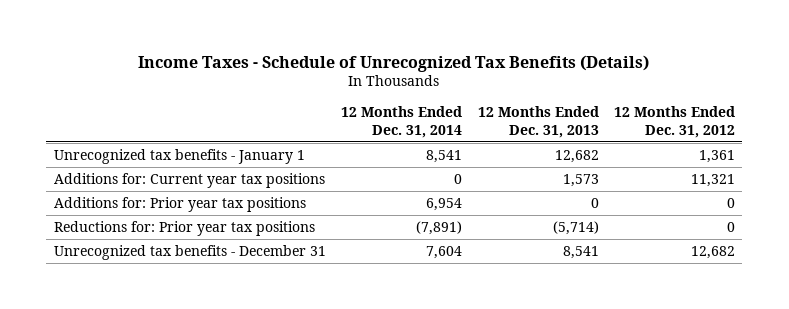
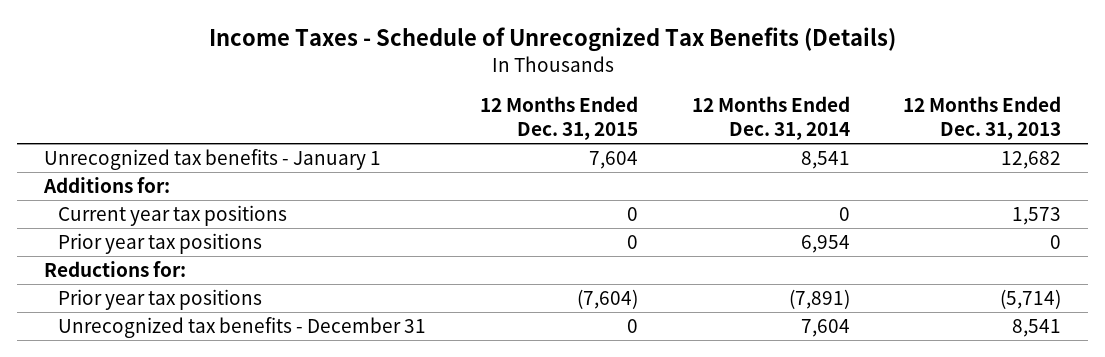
- | 12 Months Ended Dec. 31, 2014 | 12 Months Ended Dec. 31, 2013 | 12 Months Ended Dec. 31, 2012
+ | 12 Months Ended Dec. 31, 2015 | 12 Months Ended Dec. 31, 2014 | 12 Months Ended Dec. 31, 2013
- Additions for: Current year tax positions | 0 | 1,573 | 11,321
- Additions for: Prior year tax positions | 6,954 | 0 | 0
- Reductions for: Prior year tax positions | (7,891) | (5,714) | 0
+ Additions for:
+ Current year tax positions | 0 | 0 | 1,573
+ Prior year tax positions | 0 | 6,954 | 0
+ Reductions for:
+ Prior year tax positions | (7,604) | (7,891) | (5,714)

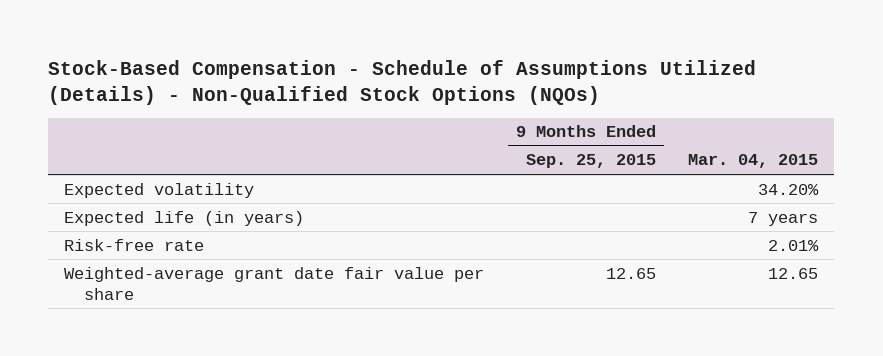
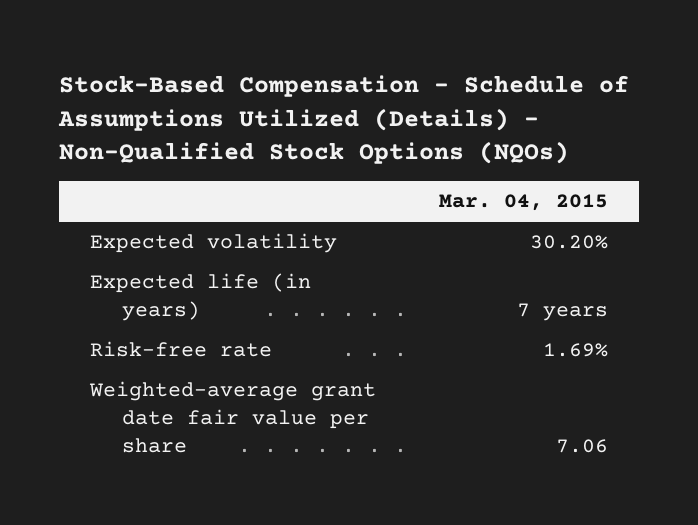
- | 9 Months Ended Sep. 25, 2015 | Mar. 04, 2015
+ | Mar. 04, 2015
- Expected volatility | | 34.20%
+ Expected volatility | 30.20%
- Risk-free rate | | 2.01%
- Weighted-average grant date fair value per share | 12.65 | 12.65
+ Risk-free rate | 1.69%
+ Weighted-average grant date fair value per share | 7.06

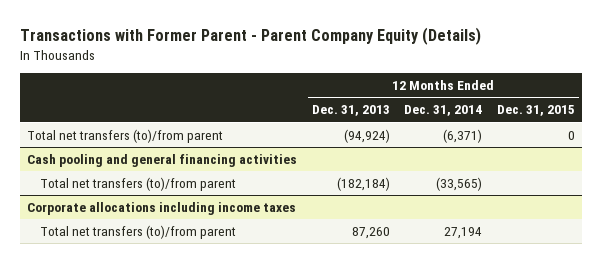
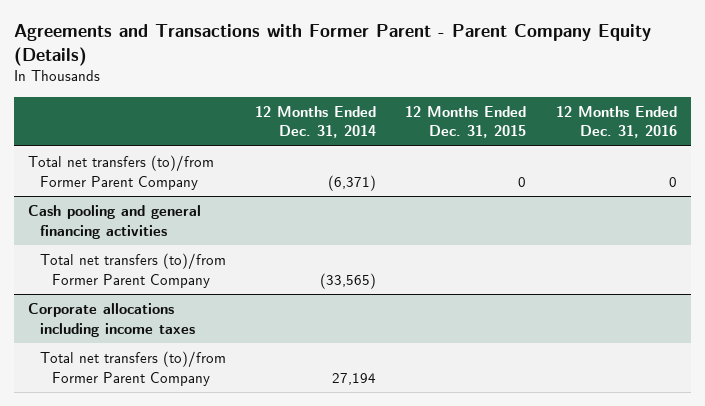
- Transactions with Former Parent - Parent Company Equity (Details)
+ Agreements and Transactions with Former Parent - Parent Company Equity (Details)
- | 12 Months Ended Dec. 31, 2013 | 12 Months Ended Dec. 31, 2014 | 12 Months Ended Dec. 31, 2015
+ | 12 Months Ended Dec. 31, 2014 | 12 Months Ended Dec. 31, 2015 | 12 Months Ended Dec. 31, 2016
- Total net transfers (to)/from parent | (94,924) | (6,371) | 0
+ Total net transfers (to)/from Former Parent Company | (6,371) | 0 | 0
@ Cash pooling and general financing activities
- Total net transfers (to)/from parent | (182,184) | (33,565) |
+ Total net transfers (to)/from Former Parent Company | (33,565) | |
@ Corporate allocations including income taxes
- Total net transfers (to)/from parent | 87,260 | 27,194 |
+ Total net transfers (to)/from Former Parent Company | 27,194 | |

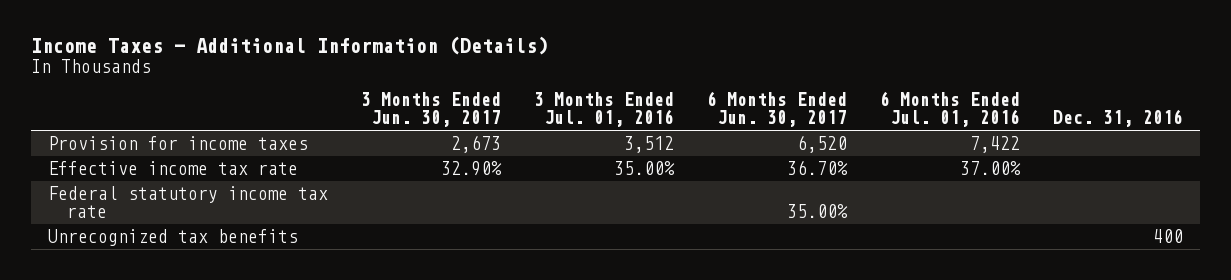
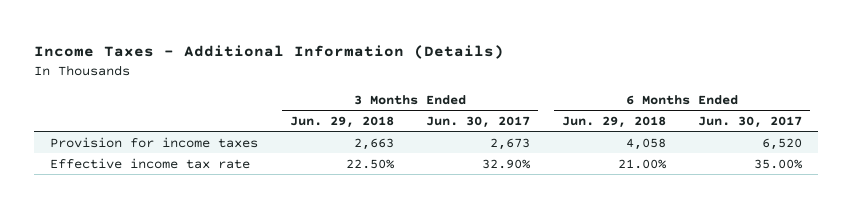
- | 3 Months Ended Jun. 30, 2017 | 3 Months Ended Jul. 01, 2016 | 6 Months Ended Jun. 30, 2017 | 6 Months Ended Jul. 01, 2016 | Dec. 31, 2016
+ | 3 Months Ended Jun. 29, 2018 | 3 Months Ended Jun. 30, 2017 | 6 Months Ended Jun. 29, 2018 | 6 Months Ended Jun. 30, 2017
- Effective income tax rate | 32.90% | 35.00% | 36.70% | 37.00% |
- Federal statutory income tax rate | | | 35.00% | |
- Unrecognized tax benefits | | | | | 400
+ Effective income tax rate | 22.50% | 32.90% | 21.00% | 35.00%

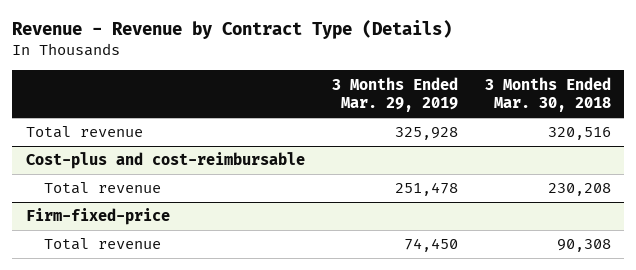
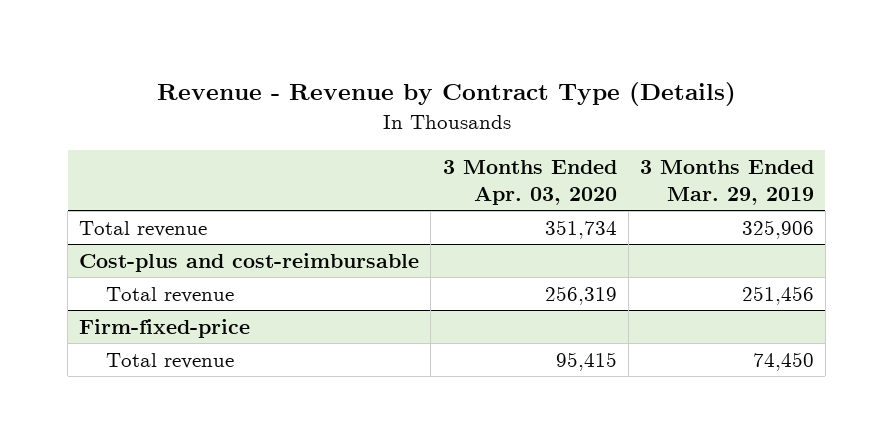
- | 3 Months Ended Mar. 29, 2019 | 3 Months Ended Mar. 30, 2018
+ | 3 Months Ended Apr. 03, 2020 | 3 Months Ended Mar. 29, 2019
- Total revenue | 325,928 | 320,516
+ Total revenue | 351,734 | 325,906
@ Cost-plus and cost-reimbursable
- Total revenue | 251,478 | 230,208
+ Total revenue | 256,319 | 251,456

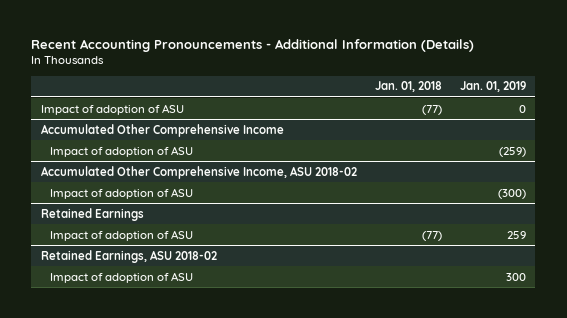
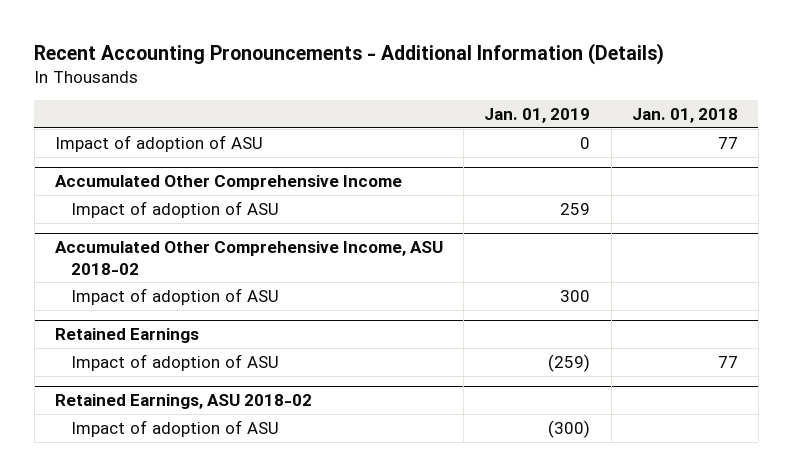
- | Jan. 01, 2018 | Jan. 01, 2019
+ | Jan. 01, 2019 | Jan. 01, 2018
- Impact of adoption of ASU | (77) | 0
+ Impact of adoption of ASU | 0 | 77
@ Accumulated Other Comprehensive Income
- Impact of adoption of ASU | | (259)
+ Impact of adoption of ASU | 259 |
@ Accumulated Other Comprehensive Income, ASU 2018-02
- Impact of adoption of ASU | | (300)
+ Impact of adoption of ASU | 300 |
@ Retained Earnings
- Impact of adoption of ASU | (77) | 259
+ Impact of adoption of ASU | (259) | 77
@ Retained Earnings, ASU 2018-02
- Impact of adoption of ASU | | 300
+ Impact of adoption of ASU | (300) |

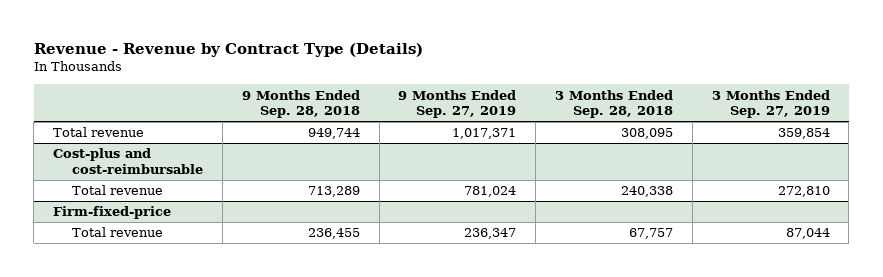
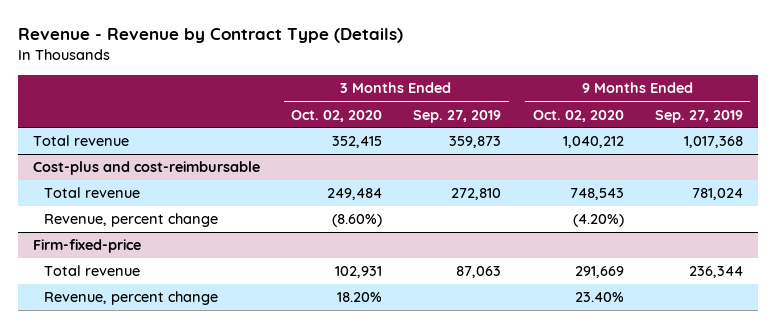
- | 9 Months Ended Sep. 28, 2018 | 9 Months Ended Sep. 27, 2019 | 3 Months Ended Sep. 28, 2018 | 3 Months Ended Sep. 27, 2019
+ | 3 Months Ended Oct. 02, 2020 | 3 Months Ended Sep. 27, 2019 | 9 Months Ended Oct. 02, 2020 | 9 Months Ended Sep. 27, 2019
- Total revenue | 949,744 | 1,017,371 | 308,095 | 359,854
+ Total revenue | 352,415 | 359,873 | 1,040,212 | 1,017,368
@ Cost-plus and cost-reimbursable
+ Revenue, percent change | (8.60%) | | (4.20%) |
@ Firm-fixed-price
- Total revenue | 236,455 | 236,347 | 67,757 | 87,044
+ Total revenue | 102,931 | 87,063 | 291,669 | 236,344
+ Revenue, percent change | 18.20% | | 23.40% |

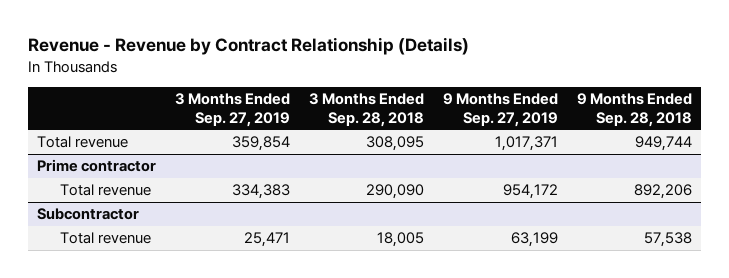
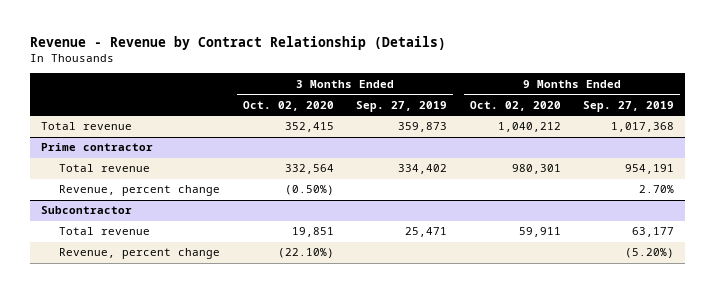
- | 3 Months Ended Sep. 27, 2019 | 3 Months Ended Sep. 28, 2018 | 9 Months Ended Sep. 27, 2019 | 9 Months Ended Sep. 28, 2018
+ | 3 Months Ended Oct. 02, 2020 | 3 Months Ended Sep. 27, 2019 | 9 Months Ended Oct. 02, 2020 | 9 Months Ended Sep. 27, 2019
- Total revenue | 359,854 | 308,095 | 1,017,371 | 949,744
+ Total revenue | 352,415 | 359,873 | 1,040,212 | 1,017,368
@ Prime contractor
- Total revenue | 334,383 | 290,090 | 954,172 | 892,206
+ Total revenue | 332,564 | 334,402 | 980,301 | 954,191
+ Revenue, percent change | (0.50%) | | | 2.70%
@ Subcontractor
- Total revenue | 25,471 | 18,005 | 63,199 | 57,538
+ Total revenue | 19,851 | 25,471 | 59,911 | 63,177
+ Revenue, percent change | (22.10%) | | | (5.20%)

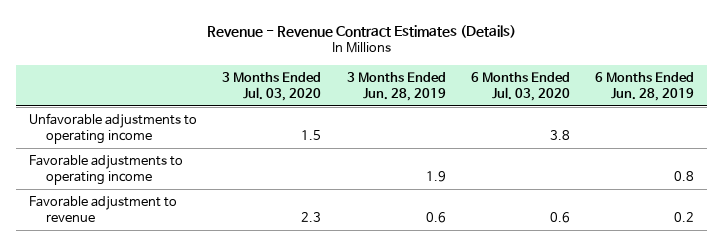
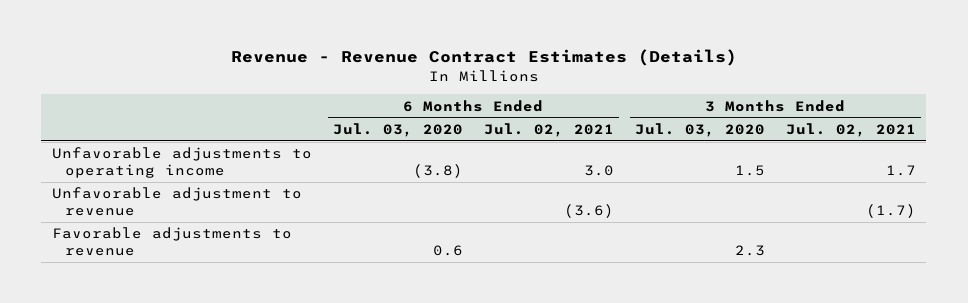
- | 3 Months Ended Jul. 03, 2020 | 3 Months Ended Jun. 28, 2019 | 6 Months Ended Jul. 03, 2020 | 6 Months Ended Jun. 28, 2019
+ | 6 Months Ended Jul. 03, 2020 | 6 Months Ended Jul. 02, 2021 | 3 Months Ended Jul. 03, 2020 | 3 Months Ended Jul. 02, 2021
- Unfavorable adjustments to operating income | 1.5 | | 3.8 |
- Favorable adjustments to operating income | | 1.9 | | 0.8
- Favorable adjustment to revenue | 2.3 | 0.6 | 0.6 | 0.2
+ Unfavorable adjustments to operating income | (3.8) | 3.0 | 1.5 | 1.7
+ Unfavorable adjustment to revenue | | (3.6) | | (1.7)
+ Favorable adjustments to revenue | 0.6 | | 2.3 |

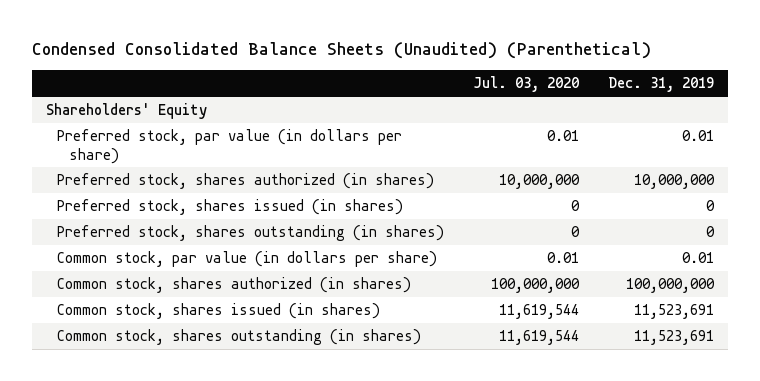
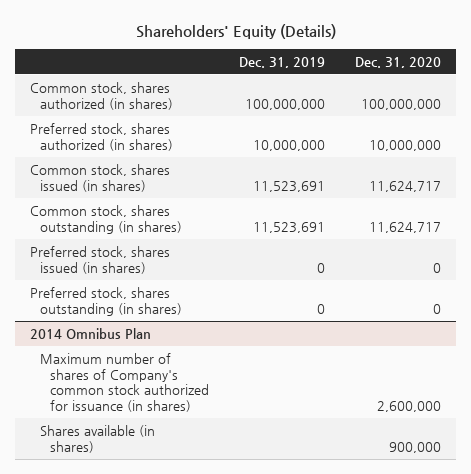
- Condensed Consolidated Balance Sheets (Unaudited) (Parenthetical)
+ Shareholders' Equity (Details)
- | Jul. 03, 2020 | Dec. 31, 2019
+ | Dec. 31, 2019 | Dec. 31, 2020
- Shareholders' Equity
- Preferred stock, par value (in dollars per share) | 0.01 | 0.01
- Common stock, par value (in dollars per share) | 0.01 | 0.01
moved down: Preferred stock, shares authorized (in shares) | 10,000,000 | 10,000,000
moved down: Preferred stock, shares issued (in shares) | 0 | 0
moved down: Preferred stock, shares outstanding (in shares) | 0 | 0
+ 2014 Omnibus Plan
+ Maximum number of shares of Company's common stock authorized for issuance (in shares) | | 2,600,000
+ Shares available (in shares) | | 900,000

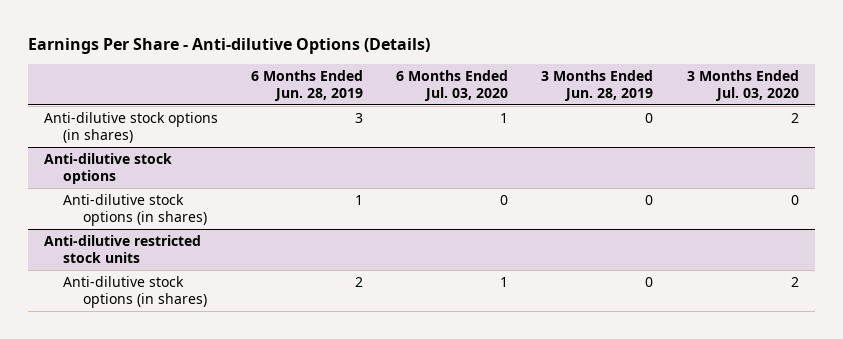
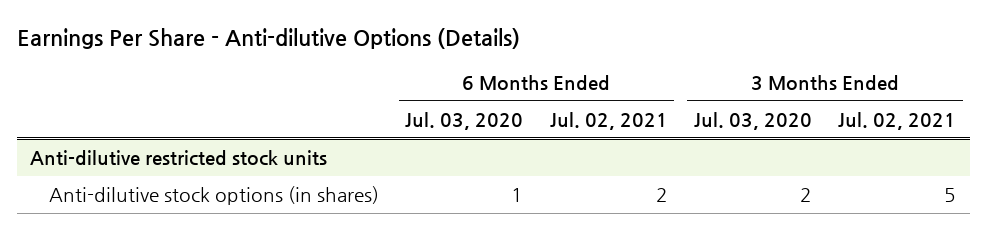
- | 6 Months Ended Jun. 28, 2019 | 6 Months Ended Jul. 03, 2020 | 3 Months Ended Jun. 28, 2019 | 3 Months Ended Jul. 03, 2020
+ | 6 Months Ended Jul. 03, 2020 | 6 Months Ended Jul. 02, 2021 | 3 Months Ended Jul. 03, 2020 | 3 Months Ended Jul. 02, 2021
- Anti-dilutive stock options (in shares) | 3 | 1 | 0 | 2
- Anti-dilutive stock options
- Anti-dilutive stock options (in shares) | 1 | 0 | 0 | 0

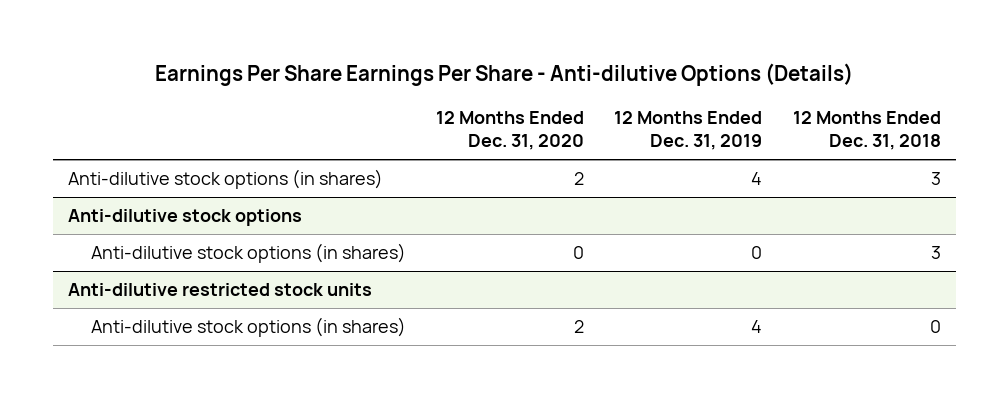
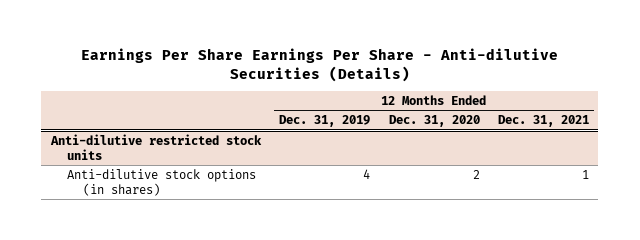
- Earnings Per Share Earnings Per Share - Anti-dilutive Options (Details)
+ Earnings Per Share Earnings Per Share - Anti-dilutive Securities (Details)
- | 12 Months Ended Dec. 31, 2020 | 12 Months Ended Dec. 31, 2019 | 12 Months Ended Dec. 31, 2018
+ | 12 Months Ended Dec. 31, 2019 | 12 Months Ended Dec. 31, 2020 | 12 Months Ended Dec. 31, 2021
- Anti-dilutive stock options (in shares) | 2 | 4 | 3
- Anti-dilutive stock options
- Anti-dilutive stock options (in shares) | 0 | 0 | 3

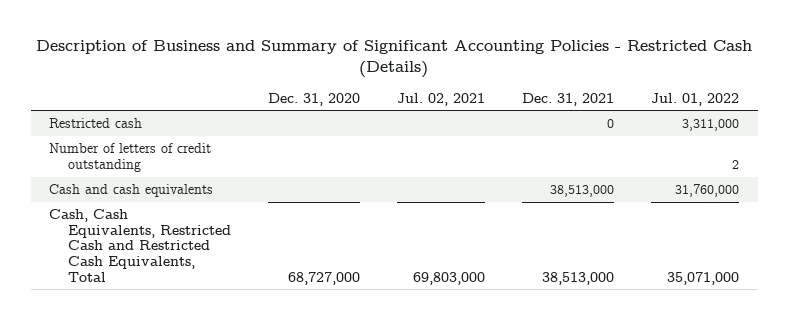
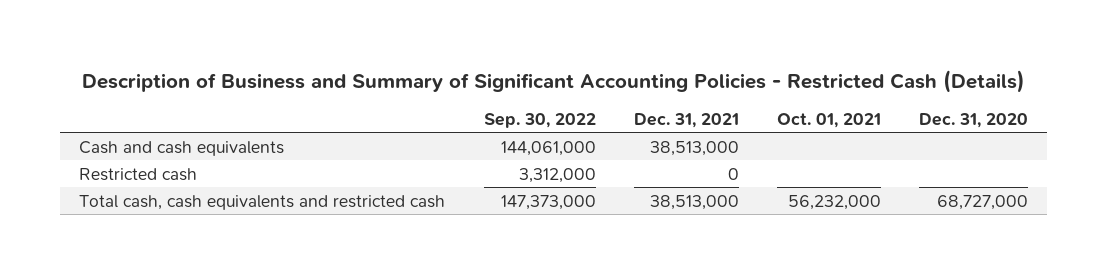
- | Dec. 31, 2020 | Jul. 02, 2021 | Dec. 31, 2021 | Jul. 01, 2022
+ | Sep. 30, 2022 | Dec. 31, 2021 | Oct. 01, 2021 | Dec. 31, 2020
- Number of letters of credit outstanding | | | | 2
- Cash, Cash Equivalents, Restricted Cash and Restricted Cash Equivalents, Total | 68,727,000 | 69,803,000 | 38,513,000 | 35,071,000
moved down: Restricted cash | 3,312,000 | 0 | |
+ Total cash, cash equivalents and restricted cash | 147,373,000 | 38,513,000 | 56,232,000 | 68,727,000

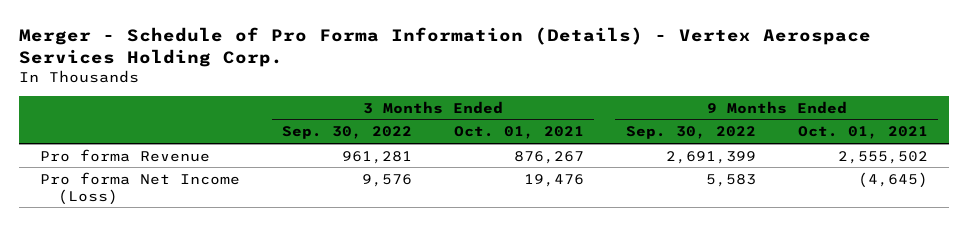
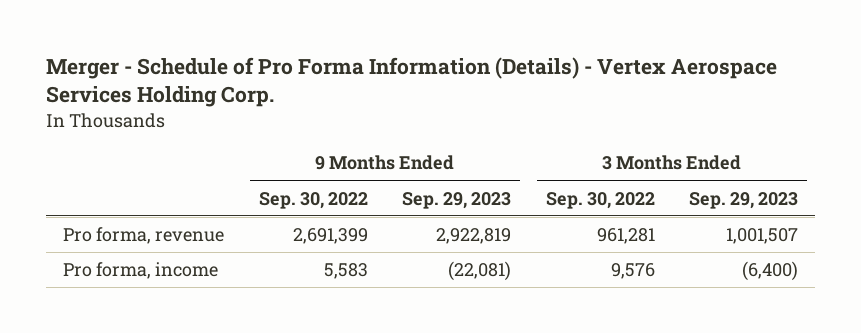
- | 3 Months Ended Sep. 30, 2022 | 3 Months Ended Oct. 01, 2021 | 9 Months Ended Sep. 30, 2022 | 9 Months Ended Oct. 01, 2021
+ | 9 Months Ended Sep. 30, 2022 | 9 Months Ended Sep. 29, 2023 | 3 Months Ended Sep. 30, 2022 | 3 Months Ended Sep. 29, 2023
- Pro forma Revenue | 961,281 | 876,267 | 2,691,399 | 2,555,502
- Pro forma Net Income (Loss) | 9,576 | 19,476 | 5,583 | (4,645)
+ Pro forma, revenue | 2,691,399 | 2,922,819 | 961,281 | 1,001,507
+ Pro forma, income | 5,583 | (22,081) | 9,576 | (6,400)

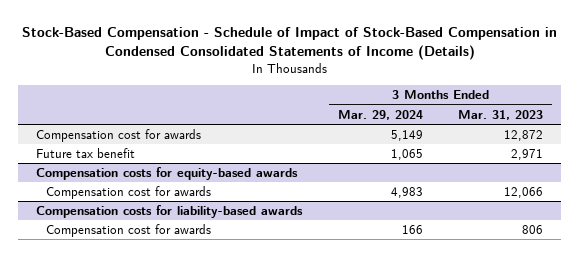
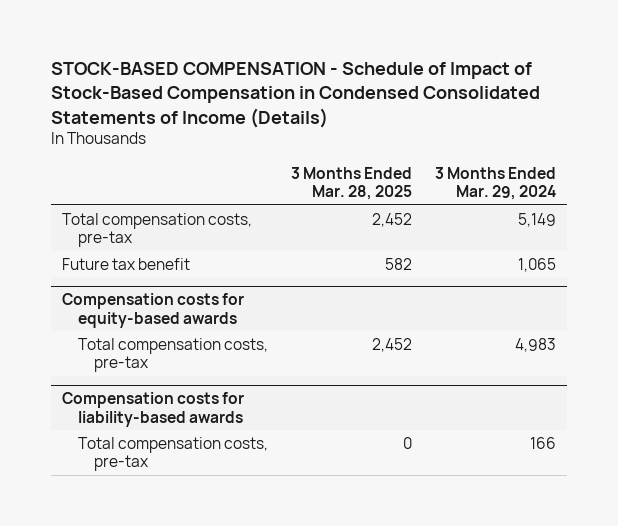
- Stock-Based Compensation - Schedule of Impact of Stock-Based Compensation in Condensed Consolidated Statements of Income (Details)
+ STOCK-BASED COMPENSATION - Schedule of Impact of Stock-Based Compensation in Condensed Consolidated Statements of Income (Details)
- | 3 Months Ended Mar. 29, 2024 | 3 Months Ended Mar. 31, 2023
+ | 3 Months Ended Mar. 28, 2025 | 3 Months Ended Mar. 29, 2024
- Compensation cost for awards | 5,149 | 12,872
+ Total compensation costs, pre-tax | 2,452 | 5,149
@ Compensation costs for equity-based awards
- Compensation cost for awards | 4,983 | 12,066
+ Total compensation costs, pre-tax | 2,452 | 4,983
@ Compensation costs for liability-based awards
- Compensation cost for awards | 166 | 806
+ Total compensation costs, pre-tax | 0 | 166

